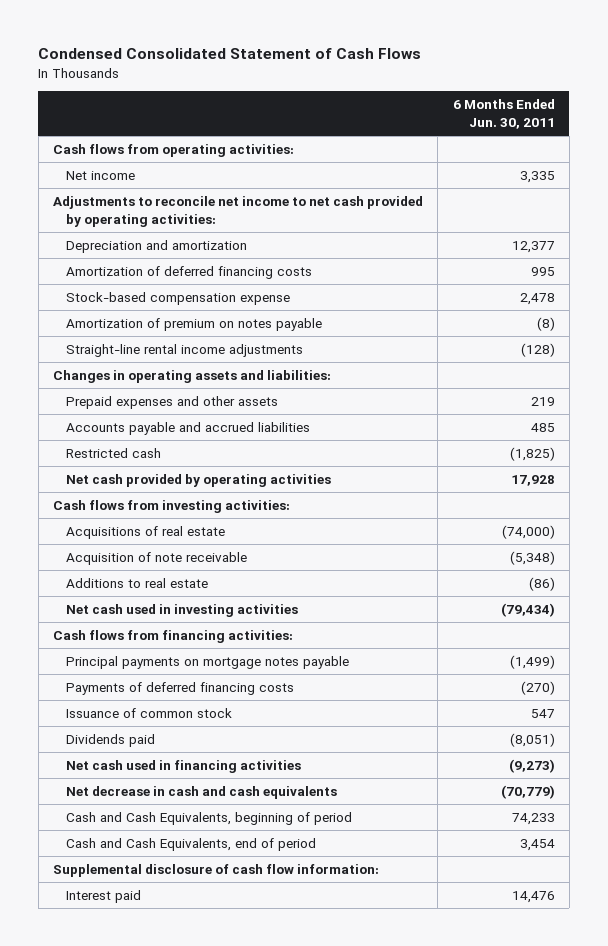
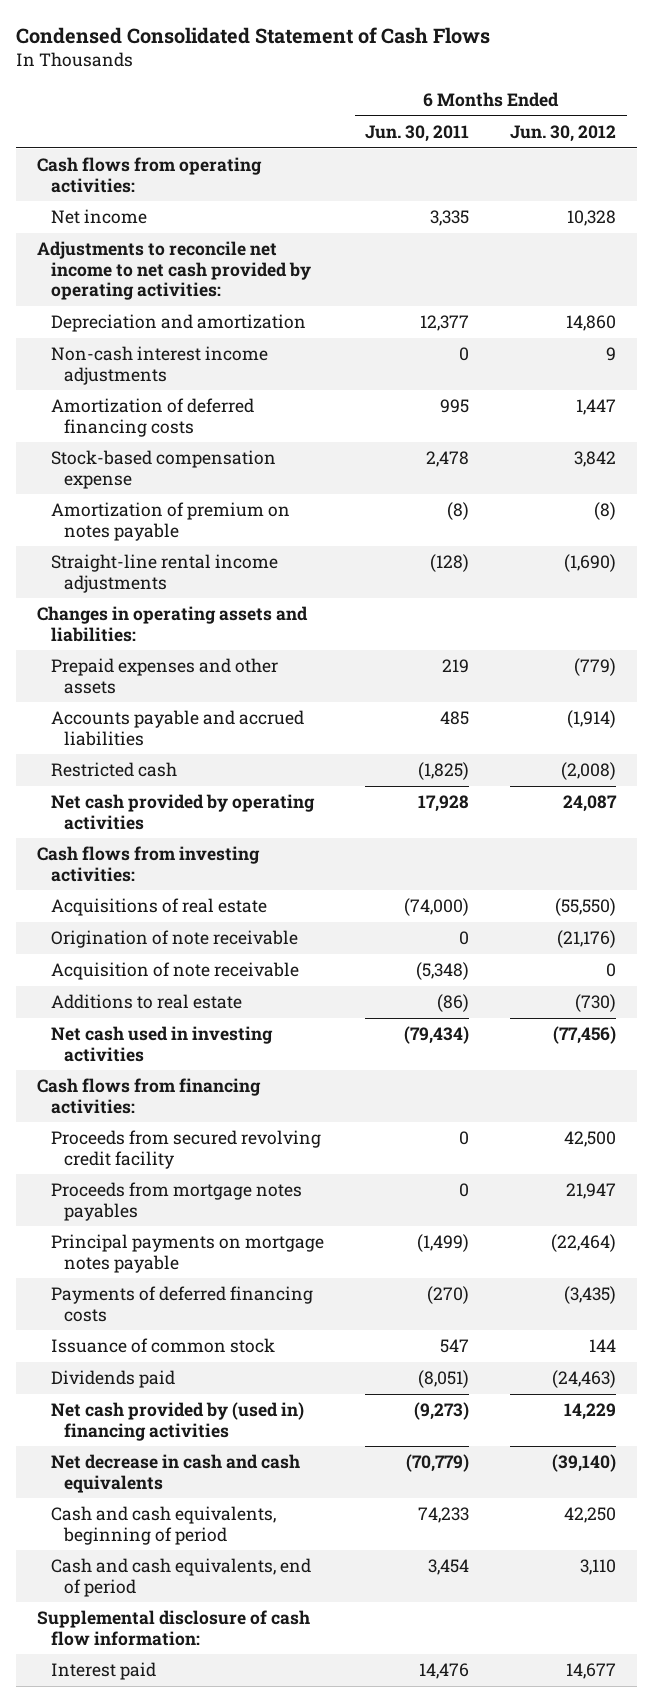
- | 6 Months Ended Jun. 30, 2011
+ | 6 Months Ended Jun. 30, 2011 | 6 Months Ended Jun. 30, 2012
+ Non-cash interest income adjustments | 0 | 9
+ Origination of note receivable | 0 | (21,176)
+ Proceeds from secured revolving credit facility | 0 | 42,500
+ Proceeds from mortgage notes payables | 0 | 21,947
- Net cash used in financing activities | (9,273)
+ Net cash provided by (used in) financing activities | (9,273) | 14,229
- Cash and Cash Equivalents, beginning of period | 74,233
- Cash and Cash Equivalents, end of period | 3,454
+ Cash and cash equivalents, beginning of period | 74,233 | 42,250
+ Cash and cash equivalents, end of period | 3,454 | 3,110

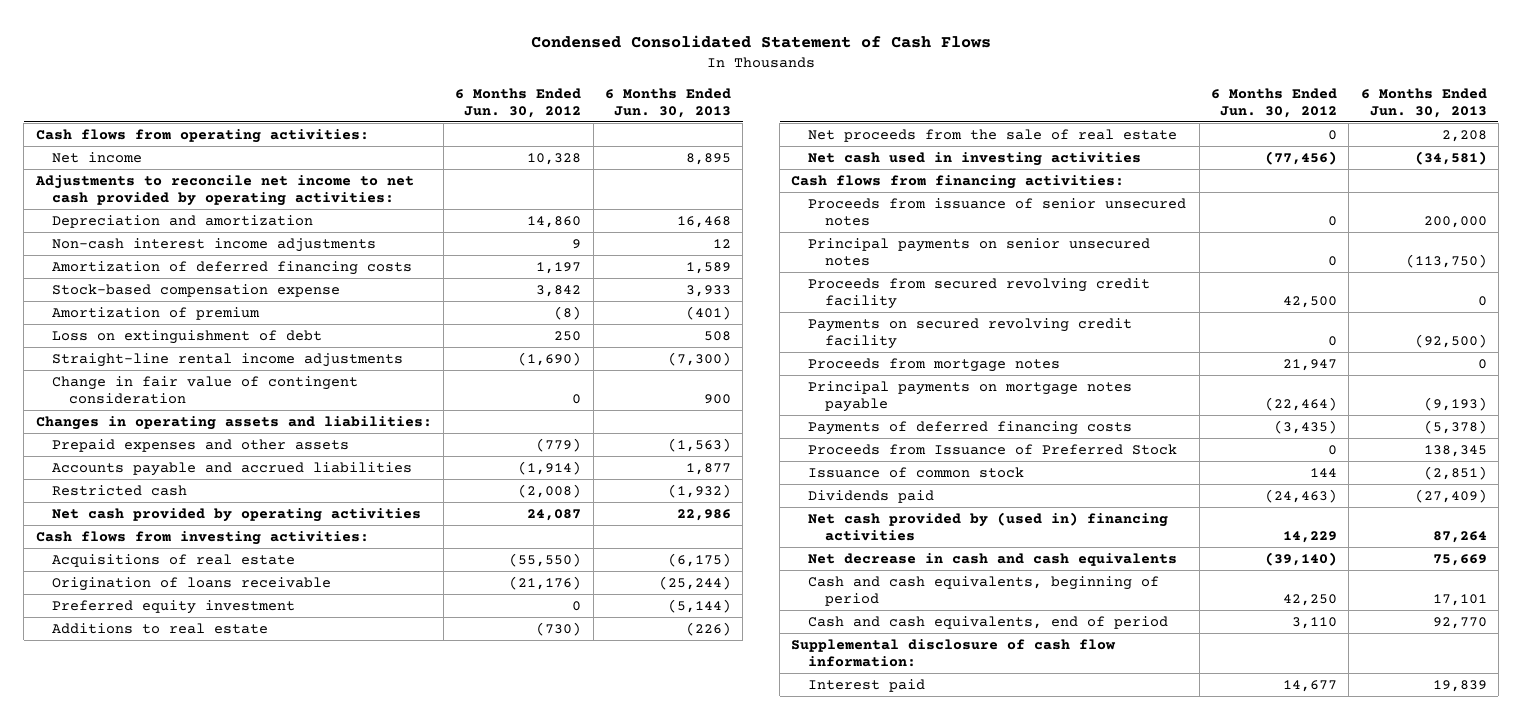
- | 6 Months Ended Jun. 30, 2011 | 6 Months Ended Jun. 30, 2012
+ | 6 Months Ended Jun. 30, 2012 | 6 Months Ended Jun. 30, 2013
- Amortization of deferred financing costs | 995 | 1,447
+ Amortization of deferred financing costs | 1,197 | 1,589
- Amortization of premium on notes payable | (8) | (8)
+ Amortization of premium | (8) | (401)
+ Loss on extinguishment of debt | 250 | 508
+ Change in fair value of contingent consideration | 0 | 900
- Origination of note receivable | 0 | (21,176)
- Acquisition of note receivable | (5,348) | 0
+ Origination of loans receivable | (21,176) | (25,244)
+ Preferred equity investment | 0 | (5,144)
+ Net proceeds from the sale of real estate | 0 | 2,208
+ Proceeds from issuance of senior unsecured notes | 0 | 200,000
+ Principal payments on senior unsecured notes | 0 | (113,750)
- Proceeds from mortgage notes payables | 0 | 21,947
+ Payments on secured revolving credit facility | 0 | (92,500)
+ Proceeds from mortgage notes | 21,947 | 0
+ Proceeds from Issuance of Preferred Stock | 0 | 138,345

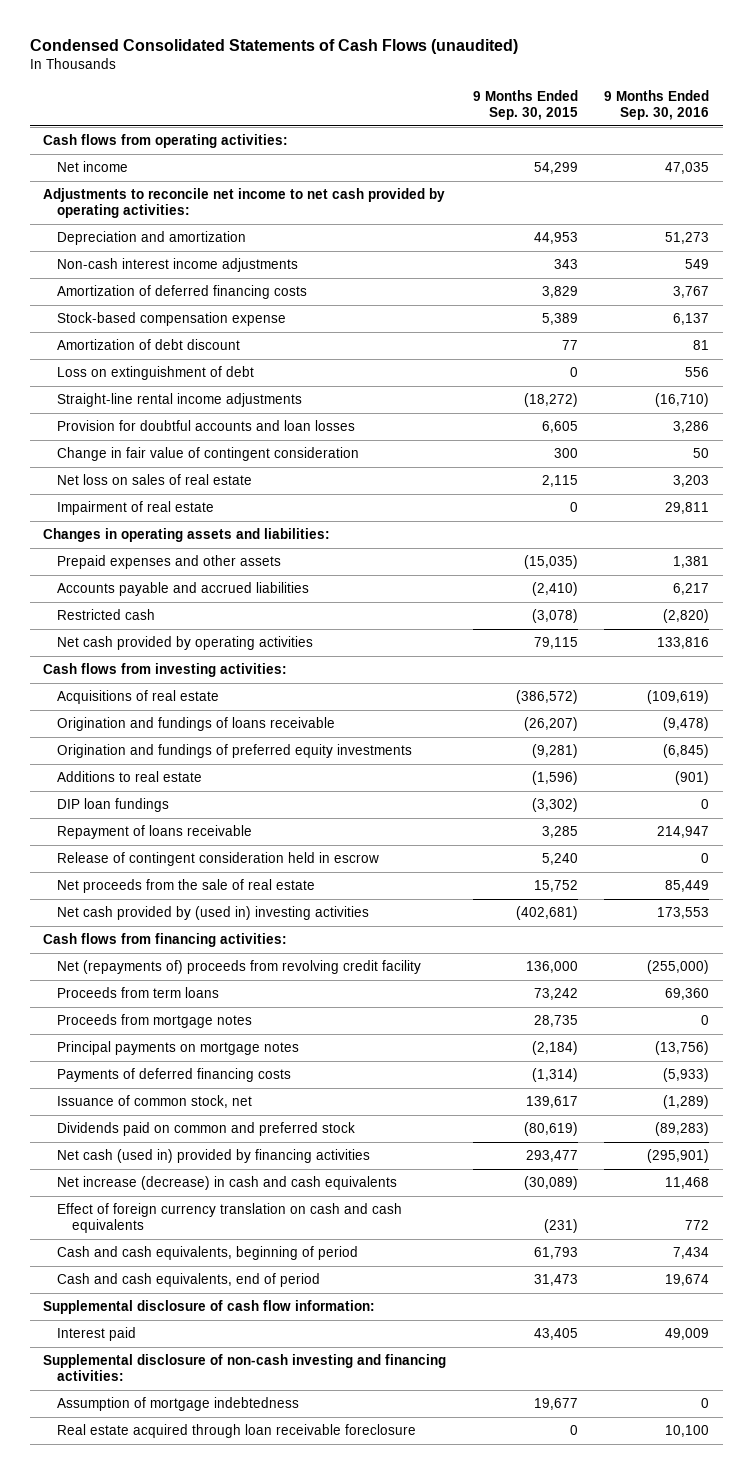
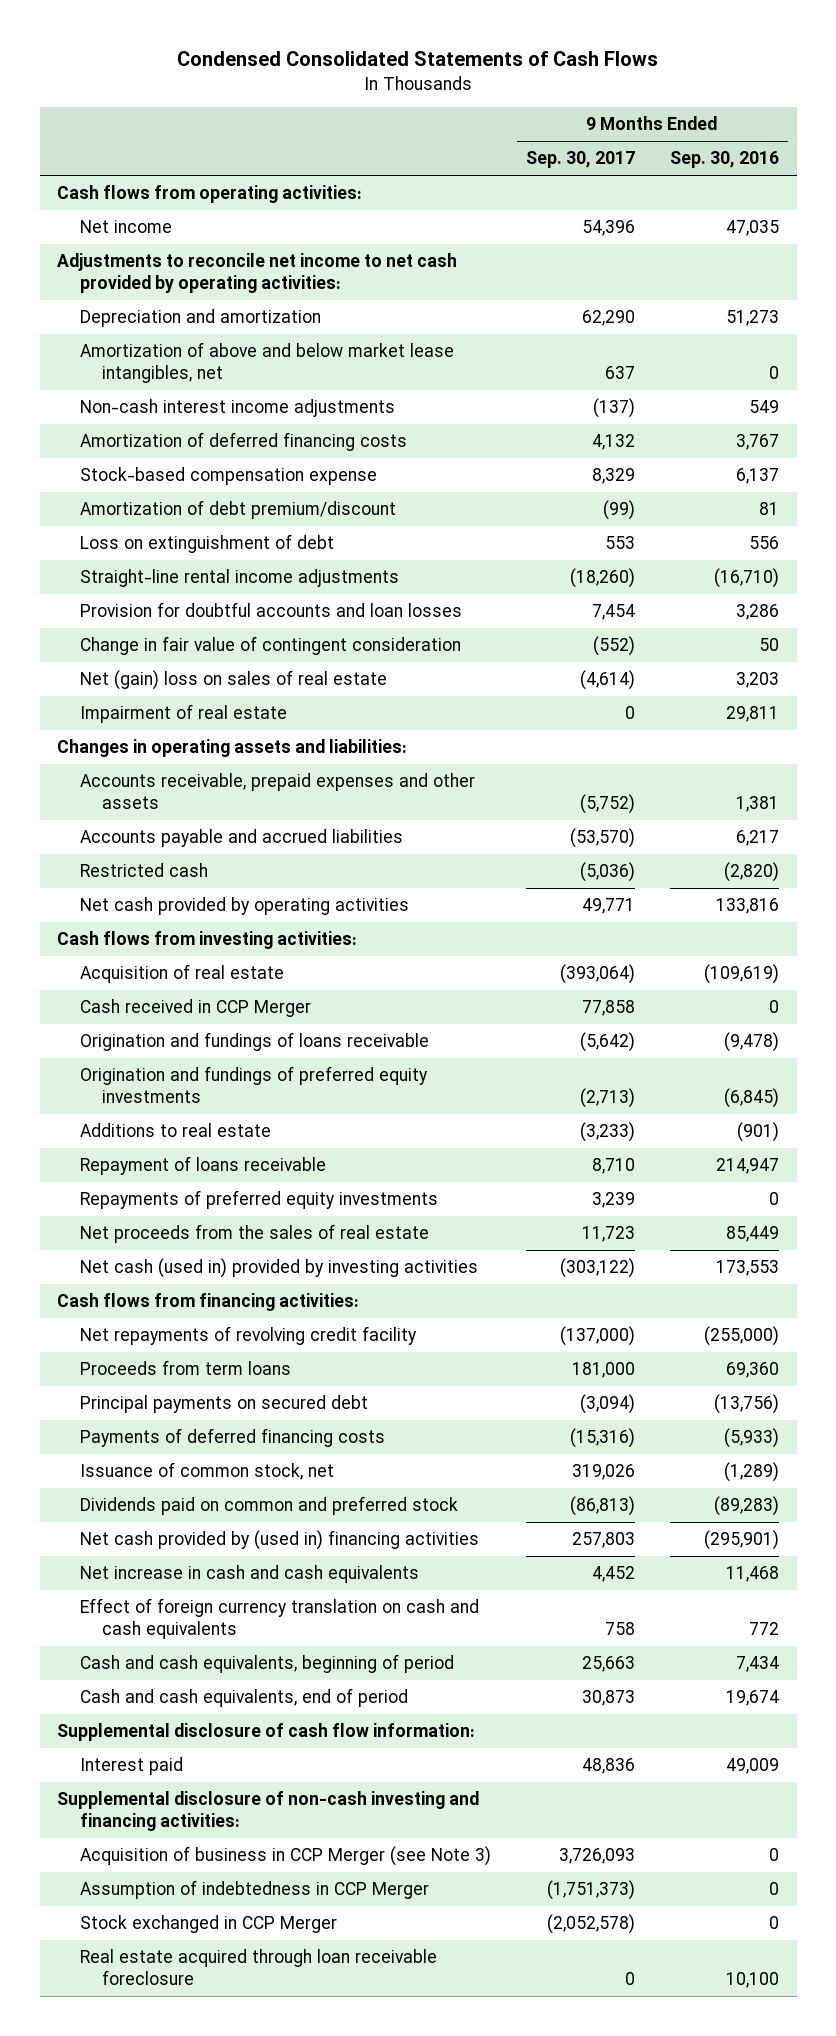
- Condensed Consolidated Statements of Cash Flows (unaudited)
+ Condensed Consolidated Statements of Cash Flows
- | 9 Months Ended Sep. 30, 2015 | 9 Months Ended Sep. 30, 2016
+ | 9 Months Ended Sep. 30, 2017 | 9 Months Ended Sep. 30, 2016
+ Amortization of above and below market lease intangibles, net | 637 | 0
- Amortization of debt discount | 77 | 81
+ Amortization of debt premium/discount | (99) | 81
- Net loss on sales of real estate | 2,115 | 3,203
+ Net (gain) loss on sales of real estate | (4,614) | 3,203
- Prepaid expenses and other assets | (15,035) | 1,381
+ Accounts receivable, prepaid expenses and other assets | (5,752) | 1,381
- Acquisitions of real estate | (386,572) | (109,619)
+ Acquisition of real estate | (393,064) | (109,619)
+ Cash received in CCP Merger | 77,858 | 0
- DIP loan fundings | (3,302) | 0
- Release of contingent consideration held in escrow | 5,240 | 0
- Net proceeds from the sale of real estate | 15,752 | 85,449
- Net cash provided by (used in) investing activities | (402,681) | 173,553
+ Repayments of preferred equity investments | 3,239 | 0
+ Net proceeds from the sales of real estate | 11,723 | 85,449
+ Net cash (used in) provided by investing activities | (303,122) | 173,553
- Net (repayments of) proceeds from revolving credit facility | 136,000 | (255,000)
+ Net repayments of revolving credit facility | (137,000) | (255,000)
- Proceeds from mortgage notes | 28,735 | 0
- Principal payments on mortgage notes | (2,184) | (13,756)
+ Principal payments on secured debt | (3,094) | (13,756)
- Net cash (used in) provided by financing activities | 293,477 | (295,901)
- Net increase (decrease) in cash and cash equivalents | (30,089) | 11,468
+ Net cash provided by (used in) financing activities | 257,803 | (295,901)
+ Net increase in cash and cash equivalents | 4,452 | 11,468
- Assumption of mortgage indebtedness | 19,677 | 0
+ Acquisition of business in CCP Merger (see Note 3) | 3,726,093 | 0
+ Assumption of indebtedness in CCP Merger | (1,751,373) | 0
+ Stock exchanged in CCP Merger | (2,052,578) | 0

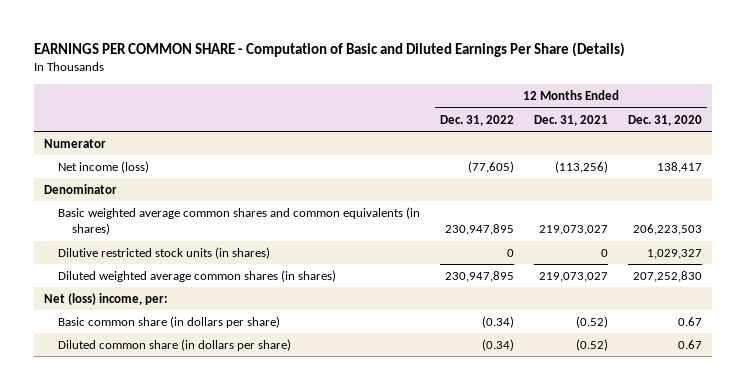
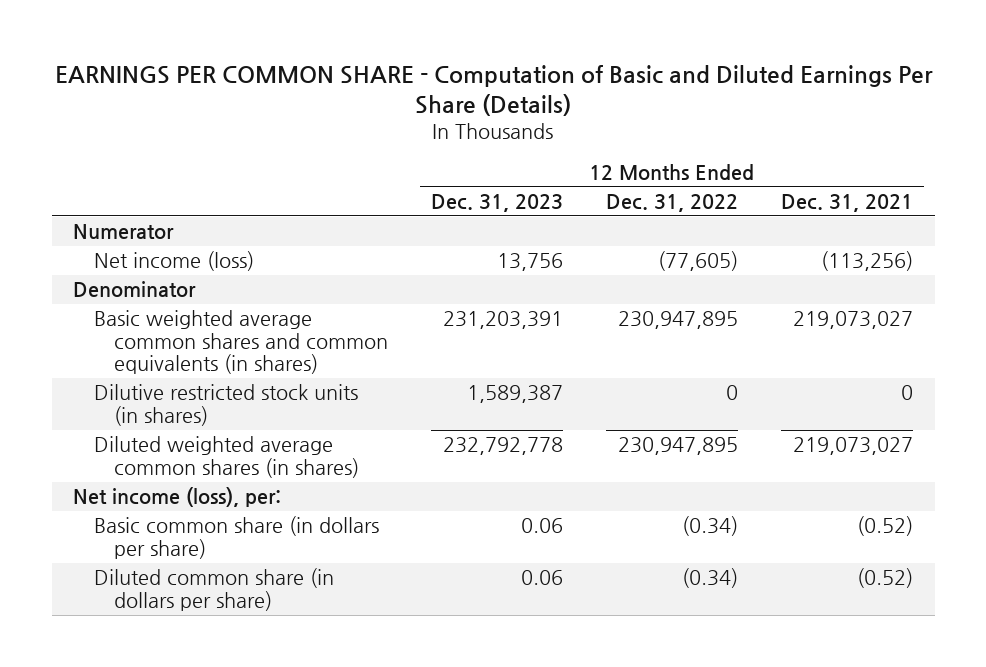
- | 12 Months Ended Dec. 31, 2022 | 12 Months Ended Dec. 31, 2021 | 12 Months Ended Dec. 31, 2020
+ | 12 Months Ended Dec. 31, 2023 | 12 Months Ended Dec. 31, 2022 | 12 Months Ended Dec. 31, 2021
- Net (loss) income, per:
+ Net income (loss), per:

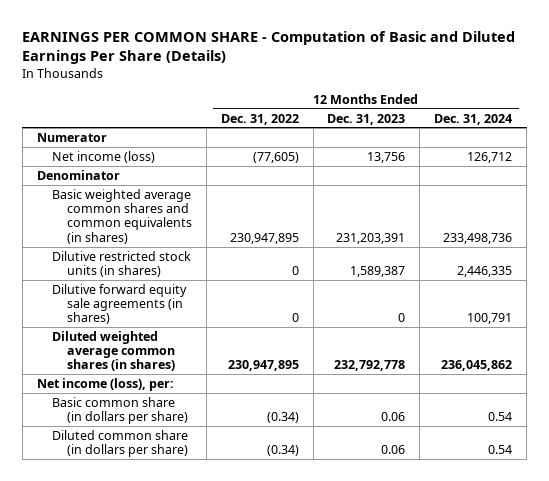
- | 12 Months Ended Dec. 31, 2023 | 12 Months Ended Dec. 31, 2022 | 12 Months Ended Dec. 31, 2021
+ | 12 Months Ended Dec. 31, 2022 | 12 Months Ended Dec. 31, 2023 | 12 Months Ended Dec. 31, 2024
+ Dilutive forward equity sale agreements (in shares) | 0 | 0 | 100,791

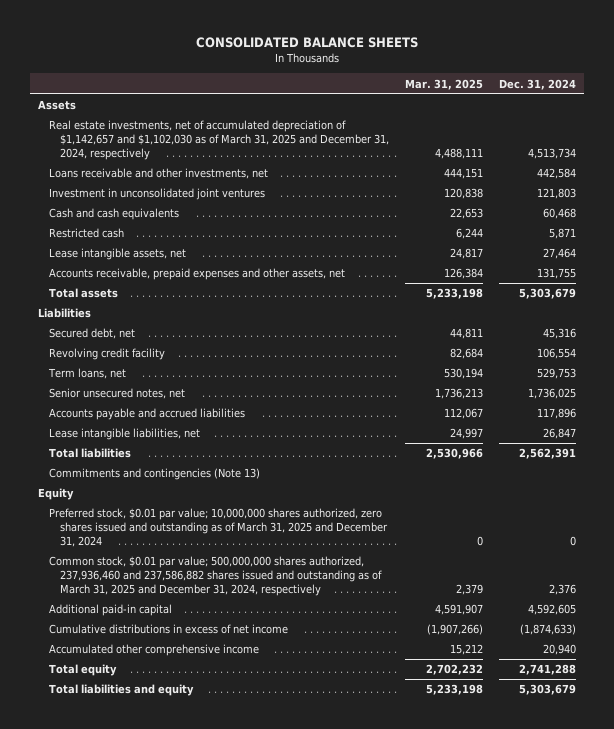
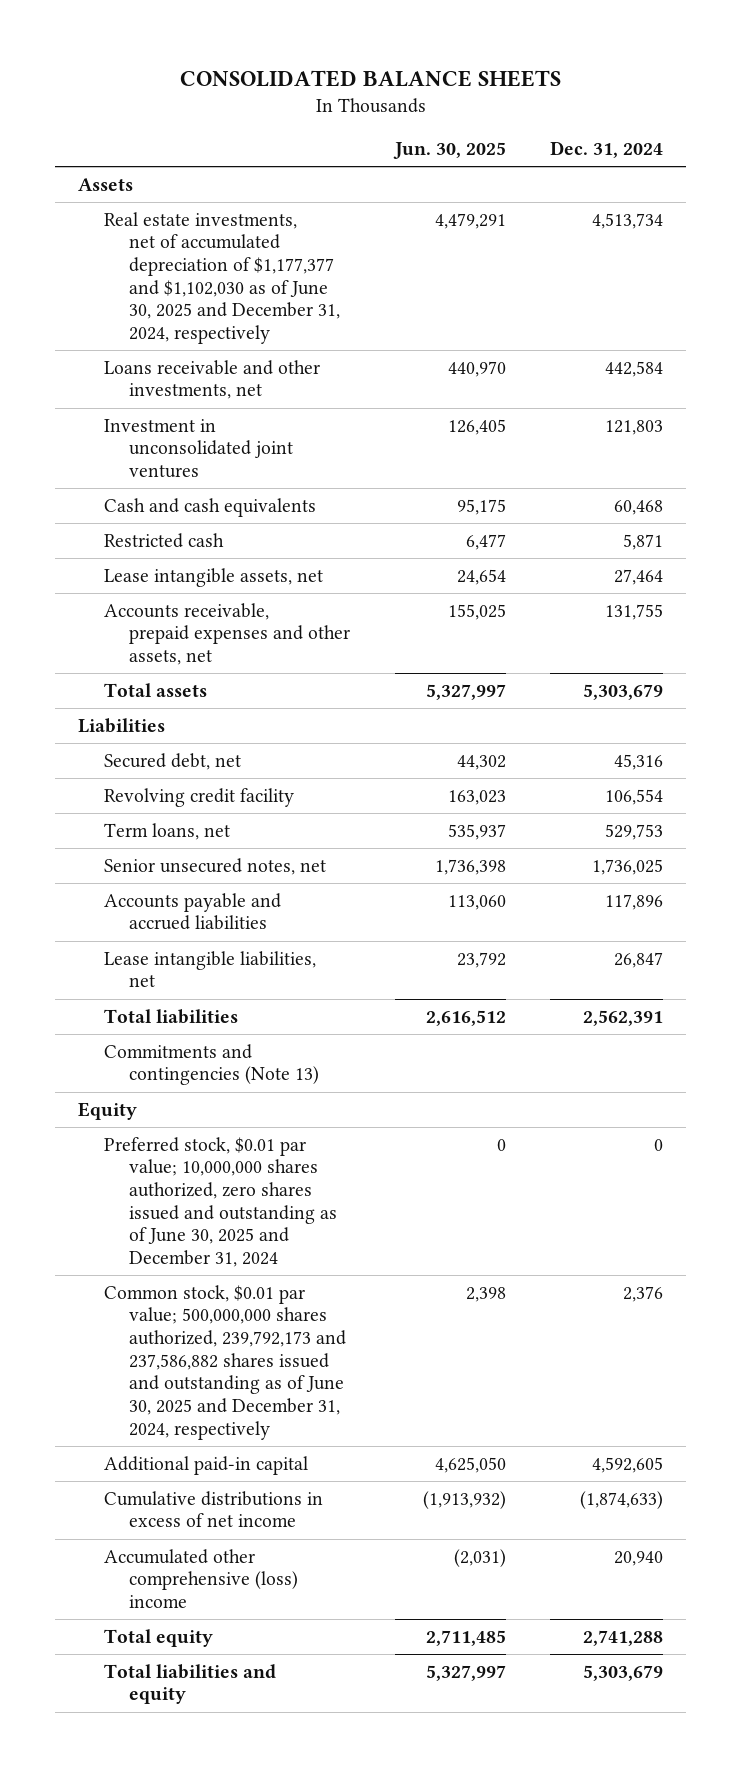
- | Mar. 31, 2025 | Dec. 31, 2024
+ | Jun. 30, 2025 | Dec. 31, 2024
- Real estate investments, net of accumulated depreciation of $1,142,657 and $1,102,030 as of March 31, 2025 and December 31, 2024, respectively | 4,488,111 | 4,513,734
+ Real estate investments, net of accumulated depreciation of $1,177,377 and $1,102,030 as of June 30, 2025 and December 31, 2024, respectively | 4,479,291 | 4,513,734
- Preferred stock, $0.01 par value; 10,000,000 shares authorized, zero shares issued and outstanding as of March 31, 2025 and December 31, 2024 | 0 | 0
- Common stock, $0.01 par value; 500,000,000 shares authorized, 237,936,460 and 237,586,882 shares issued and outstanding as of March 31, 2025 and December 31, 2024, respectively | 2,379 | 2,376
+ Preferred stock, $0.01 par value; 10,000,000 shares authorized, zero shares issued and outstanding as of June 30, 2025 and December 31, 2024 | 0 | 0
+ Common stock, $0.01 par value; 500,000,000 shares authorized, 239,792,173 and 237,586,882 shares issued and outstanding as of June 30, 2025 and December 31, 2024, respectively | 2,398 | 2,376
- Accumulated other comprehensive income | 15,212 | 20,940
+ Accumulated other comprehensive (loss) income | (2,031) | 20,940

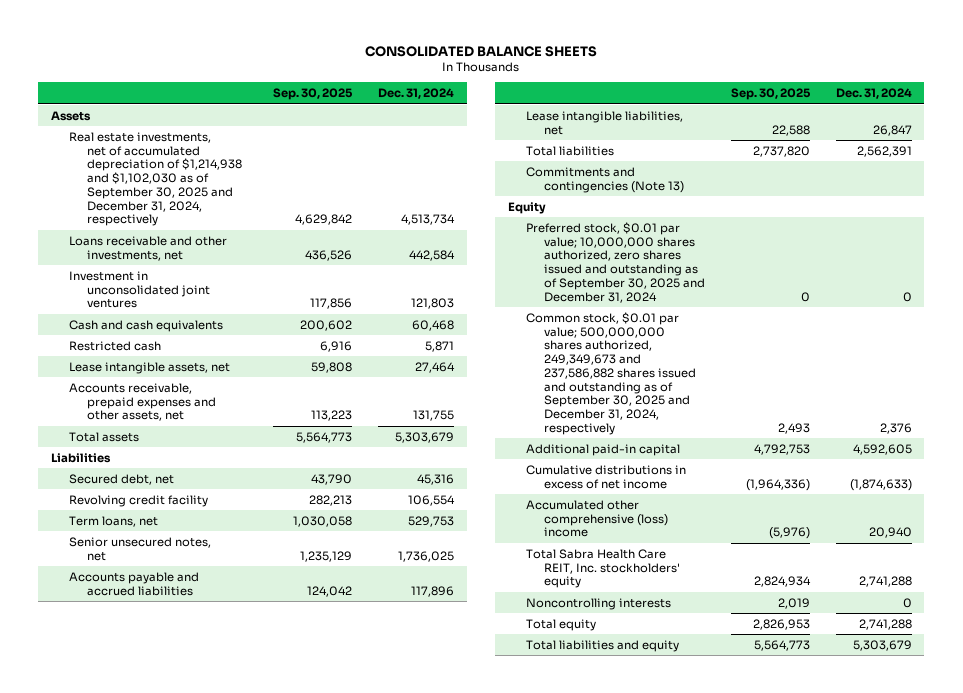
- | Jun. 30, 2025 | Dec. 31, 2024
+ | Sep. 30, 2025 | Dec. 31, 2024
- Real estate investments, net of accumulated depreciation of $1,177,377 and $1,102,030 as of June 30, 2025 and December 31, 2024, respectively | 4,479,291 | 4,513,734
+ Real estate investments, net of accumulated depreciation of $1,214,938 and $1,102,030 as of September 30, 2025 and December 31, 2024, respectively | 4,629,842 | 4,513,734
- Preferred stock, $0.01 par value; 10,000,000 shares authorized, zero shares issued and outstanding as of June 30, 2025 and December 31, 2024 | 0 | 0
- Common stock, $0.01 par value; 500,000,000 shares authorized, 239,792,173 and 237,586,882 shares issued and outstanding as of June 30, 2025 and December 31, 2024, respectively | 2,398 | 2,376
+ Preferred stock, $0.01 par value; 10,000,000 shares authorized, zero shares issued and outstanding as of September 30, 2025 and December 31, 2024 | 0 | 0
+ Common stock, $0.01 par value; 500,000,000 shares authorized, 249,349,673 and 237,586,882 shares issued and outstanding as of September 30, 2025 and December 31, 2024, respectively | 2,493 | 2,376
+ Total Sabra Health Care REIT, Inc. stockholders' equity | 2,824,934 | 2,741,288
+ Noncontrolling interests | 2,019 | 0

